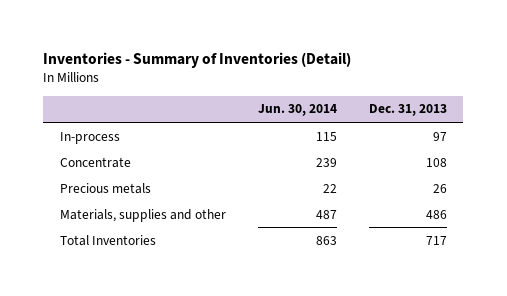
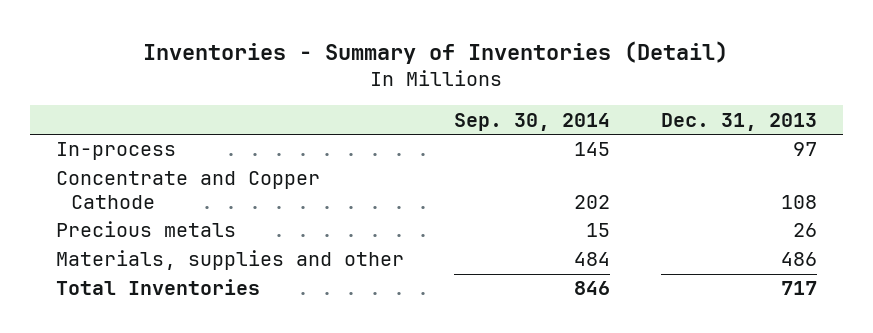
- | Jun. 30, 2014 | Dec. 31, 2013
+ | Sep. 30, 2014 | Dec. 31, 2013
- Concentrate | 239 | 108
+ Concentrate and Copper Cathode | 202 | 108

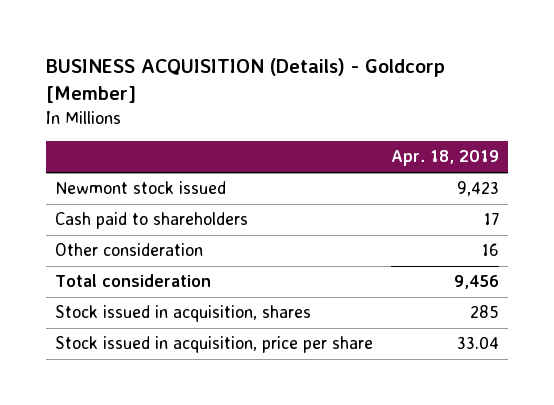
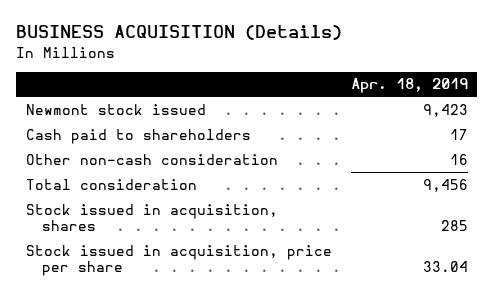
- BUSINESS ACQUISITION (Details) - Goldcorp [Member]
+ BUSINESS ACQUISITION (Details)
- Other consideration | 16
+ Other non-cash consideration | 16

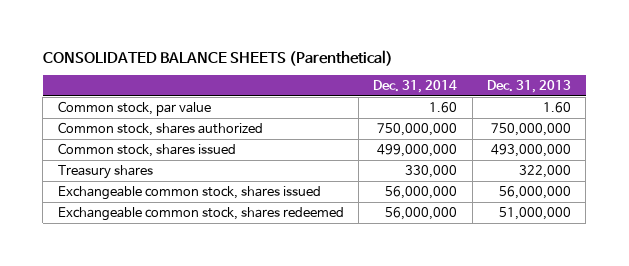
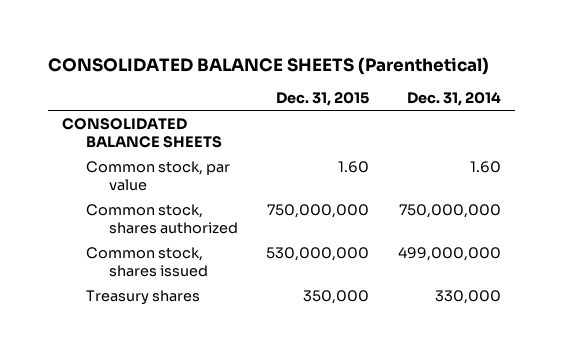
- | Dec. 31, 2014 | Dec. 31, 2013
+ | Dec. 31, 2015 | Dec. 31, 2014
+ CONSOLIDATED BALANCE SHEETS
- Exchangeable common stock, shares issued | 56,000,000 | 56,000,000
- Exchangeable common stock, shares redeemed | 56,000,000 | 51,000,000

